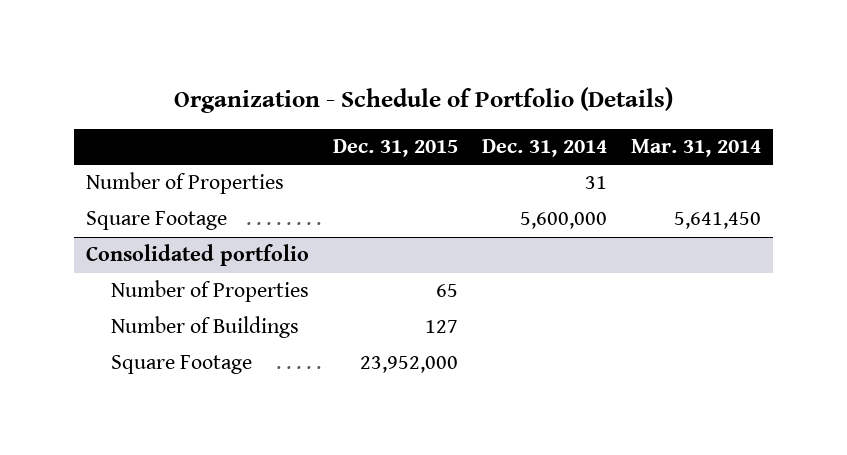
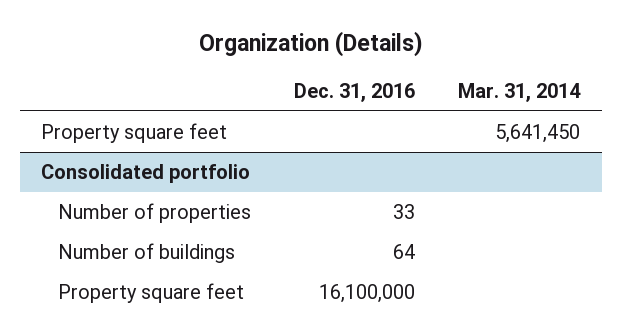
- Organization - Schedule of Portfolio (Details)
+ Organization (Details)
- | Dec. 31, 2015 | Dec. 31, 2014 | Mar. 31, 2014
+ | Dec. 31, 2016 | Mar. 31, 2014
- Number of Properties | | 31 |
- Square Footage | | 5,600,000 | 5,641,450
+ Property square feet | | 5,641,450
@ Consolidated portfolio
- Number of Properties | 65 | |
- Number of Buildings | 127 | |
- Square Footage | 23,952,000 | |
+ Number of properties | 33 |
+ Number of buildings | 64 |
+ Property square feet | 16,100,000 |

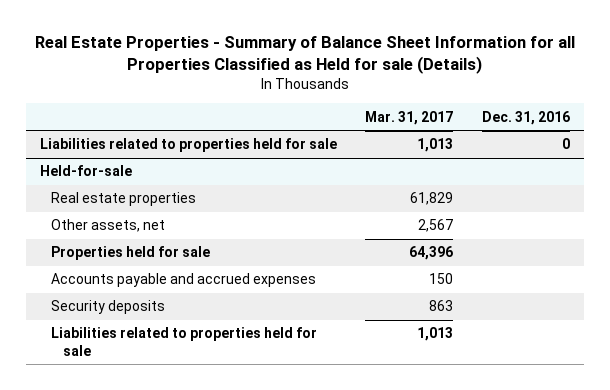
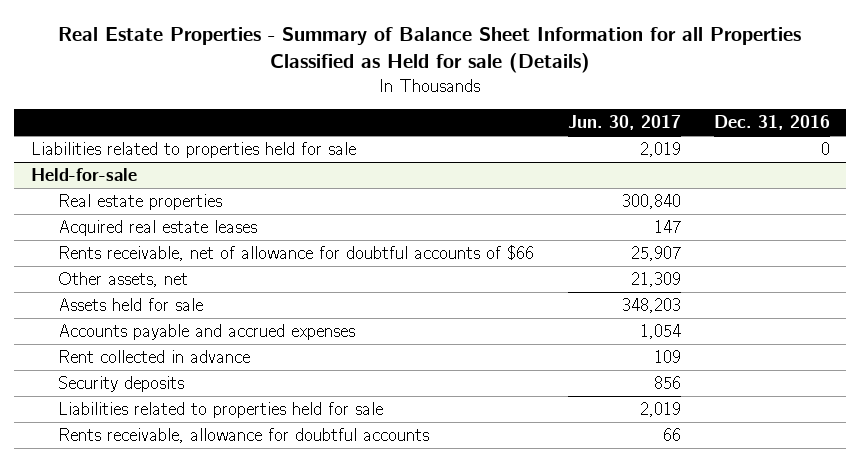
- | Mar. 31, 2017 | Dec. 31, 2016
+ | Jun. 30, 2017 | Dec. 31, 2016
@ Held-for-sale
+ Acquired real estate leases | 147 |
+ Rents receivable, net of allowance for doubtful accounts of $66 | 25,907 |
- Properties held for sale | 64,396 |
+ Assets held for sale | 348,203 |
+ Rent collected in advance | 109 |
+ Rents receivable, allowance for doubtful accounts | 66 |

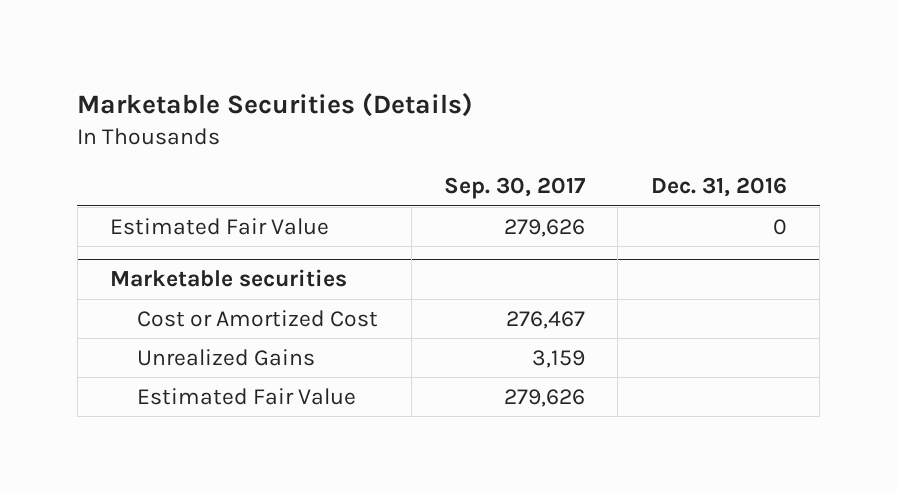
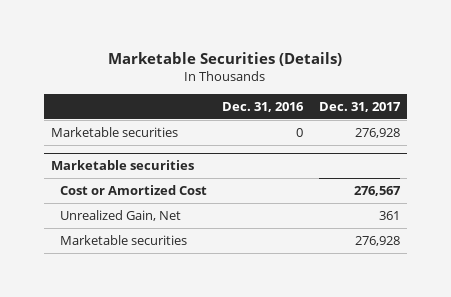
- | Sep. 30, 2017 | Dec. 31, 2016
+ | Dec. 31, 2016 | Dec. 31, 2017
- Estimated Fair Value | 279,626 | 0
+ Marketable securities | 0 | 276,928
@ Marketable securities
- Unrealized Gains | 3,159 |
- Estimated Fair Value | 279,626 |
+ Unrealized Gain, Net | | 361
+ Marketable securities | | 276,928

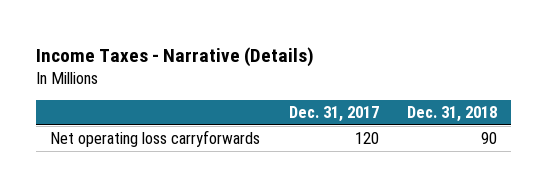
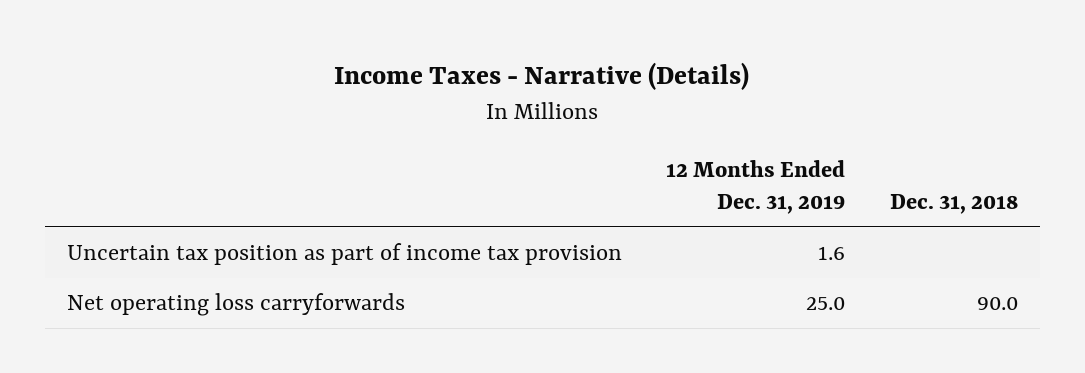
- | Dec. 31, 2017 | Dec. 31, 2018
+ | 12 Months Ended Dec. 31, 2019 | Dec. 31, 2018
- Net operating loss carryforwards | 120 | 90
+ Uncertain tax position as part of income tax provision | 1.6 |
+ Net operating loss carryforwards | 25.0 | 90.0

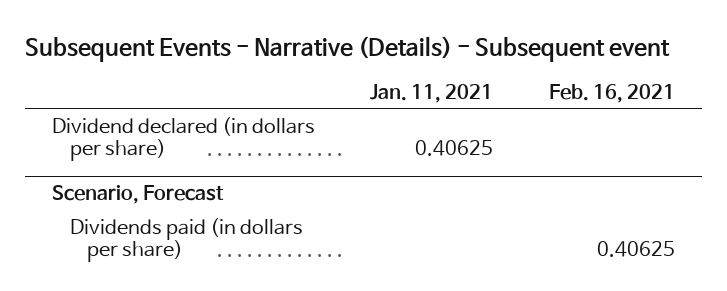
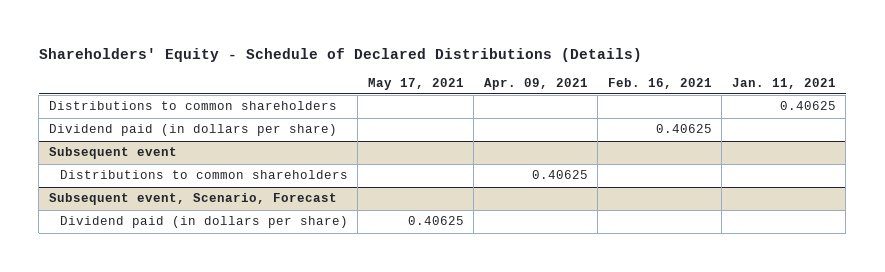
- Subsequent Events - Narrative (Details) - Subsequent event
+ Shareholders' Equity - Schedule of Declared Distributions (Details)
- | Jan. 11, 2021 | Feb. 16, 2021
+ | May 17, 2021 | Apr. 09, 2021 | Feb. 16, 2021 | Jan. 11, 2021
- Dividend declared (in dollars per share) | 0.40625 |
- Scenario, Forecast
- Dividends paid (in dollars per share) | | 0.40625
+ Distributions to common shareholders | | | | 0.40625
+ Dividend paid (in dollars per share) | | | 0.40625 |
+ Subsequent event
+ Distributions to common shareholders | | 0.40625 | |
+ Subsequent event, Scenario, Forecast
+ Dividend paid (in dollars per share) | 0.40625 | | |

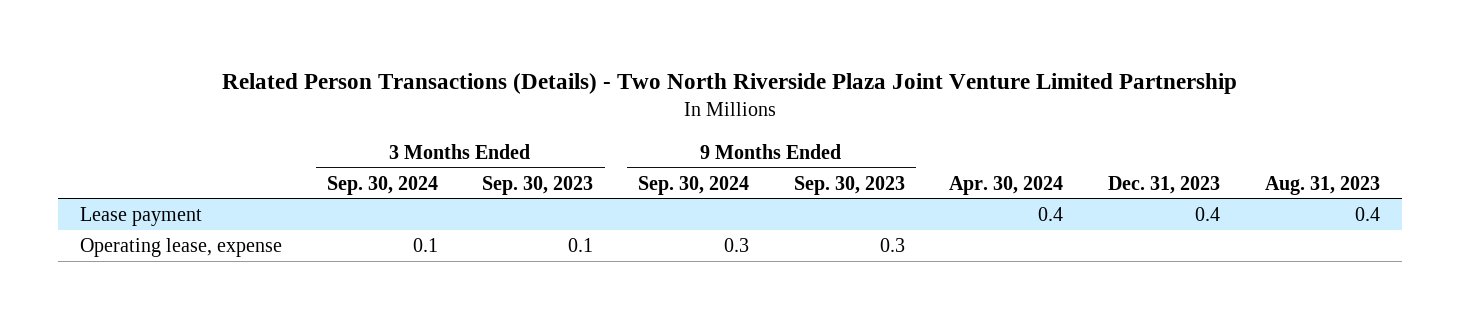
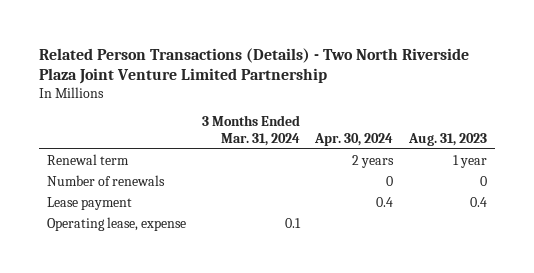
- | 3 Months Ended Sep. 30, 2024 | 3 Months Ended Sep. 30, 2023 | 9 Months Ended Sep. 30, 2024 | 9 Months Ended Sep. 30, 2023 | Apr. 30, 2024 | Dec. 31, 2023 | Aug. 31, 2023
+ | 3 Months Ended Mar. 31, 2024 | Apr. 30, 2024 | Aug. 31, 2023
+ Renewal term | | 2 years | 1 year
+ Number of renewals | | 0 | 0

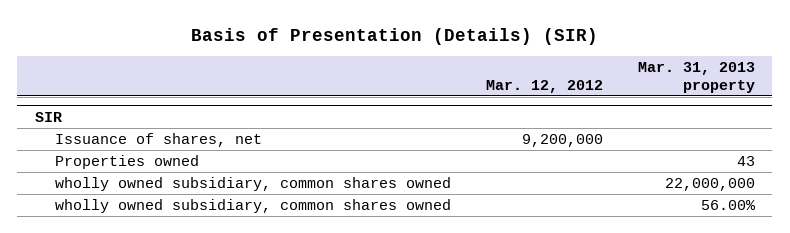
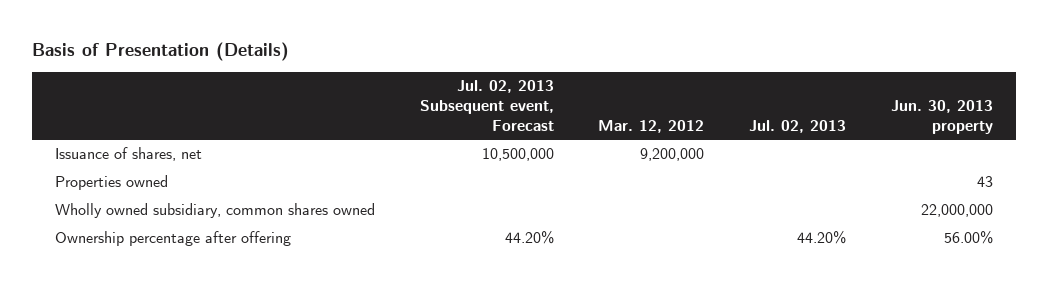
- Basis of Presentation (Details) (SIR)
+ Basis of Presentation (Details)
- | Mar. 12, 2012 | Mar. 31, 2013 property
+ | Jul. 02, 2013 Subsequent event, Forecast | Mar. 12, 2012 | Jul. 02, 2013 | Jun. 30, 2013 property
- SIR
- wholly owned subsidiary, common shares owned | | 22,000,000
- wholly owned subsidiary, common shares owned | | 56.00%
+ Wholly owned subsidiary, common shares owned | | | | 22,000,000
+ Ownership percentage after offering | 44.20% | | 44.20% | 56.00%

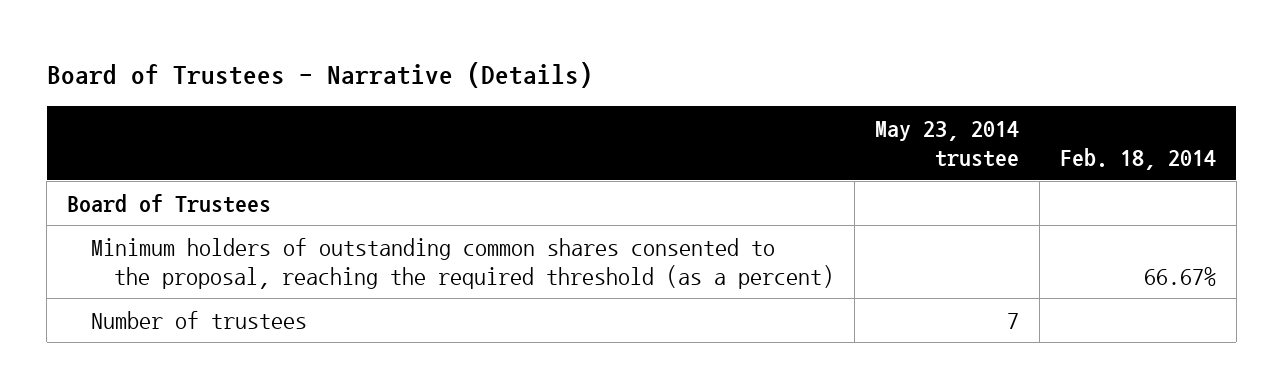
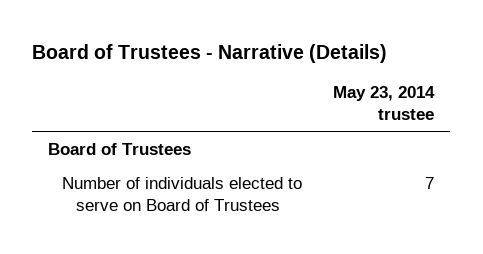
- | May 23, 2014 trustee | Feb. 18, 2014
+ | May 23, 2014 trustee
- Minimum holders of outstanding common shares consented to the proposal, reaching the required threshold (as a percent) | | 66.67%
- Number of trustees | 7 |
+ Number of individuals elected to serve on Board of Trustees | 7

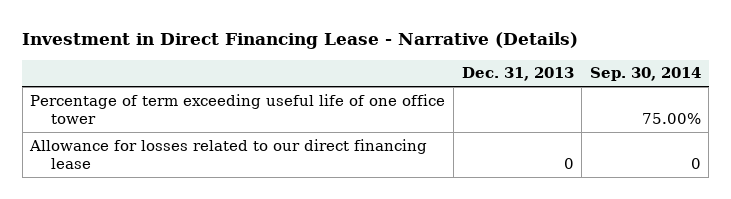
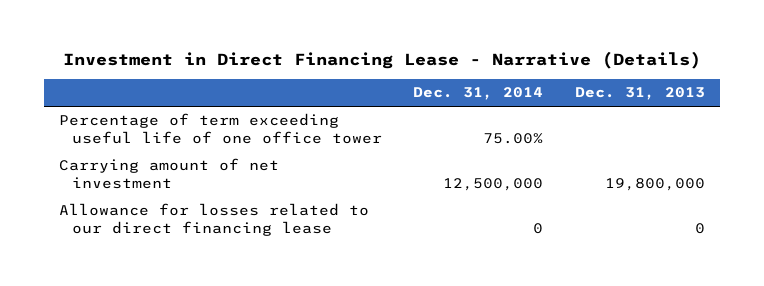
- | Dec. 31, 2013 | Sep. 30, 2014
+ | Dec. 31, 2014 | Dec. 31, 2013
+ Carrying amount of net investment | 12,500,000 | 19,800,000

